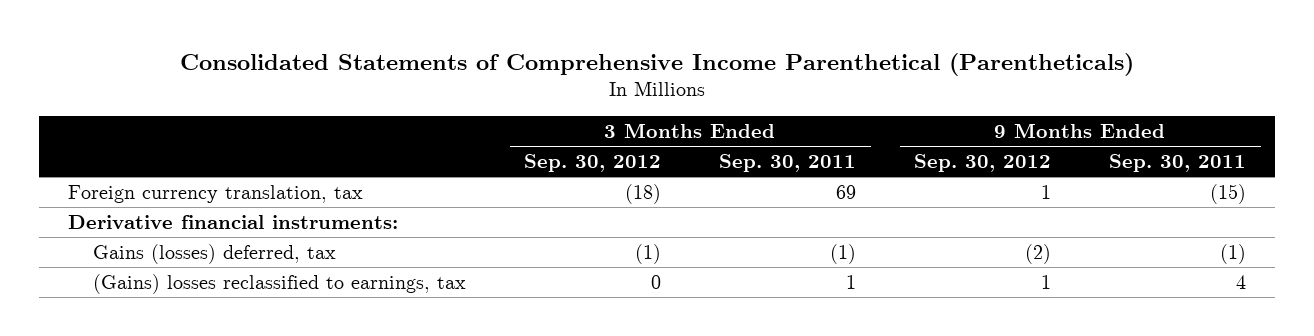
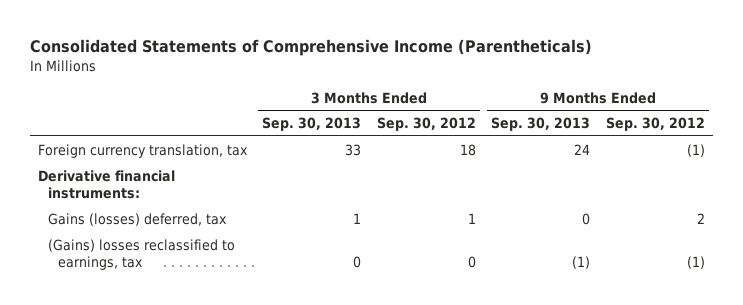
- Consolidated Statements of Comprehensive Income Parenthetical (Parentheticals)
+ Consolidated Statements of Comprehensive Income (Parentheticals)
- | 3 Months Ended Sep. 30, 2012 | 3 Months Ended Sep. 30, 2011 | 9 Months Ended Sep. 30, 2012 | 9 Months Ended Sep. 30, 2011
+ | 3 Months Ended Sep. 30, 2013 | 3 Months Ended Sep. 30, 2012 | 9 Months Ended Sep. 30, 2013 | 9 Months Ended Sep. 30, 2012
- Foreign currency translation, tax | (18) | 69 | 1 | (15)
+ Foreign currency translation, tax | 33 | 18 | 24 | (1)
- Gains (losses) deferred, tax | (1) | (1) | (2) | (1)
- (Gains) losses reclassified to earnings, tax | 0 | 1 | 1 | 4
+ Gains (losses) deferred, tax | 1 | 1 | 0 | 2
+ (Gains) losses reclassified to earnings, tax | 0 | 0 | (1) | (1)

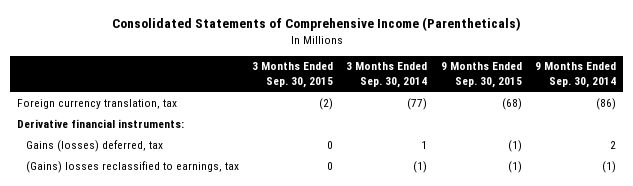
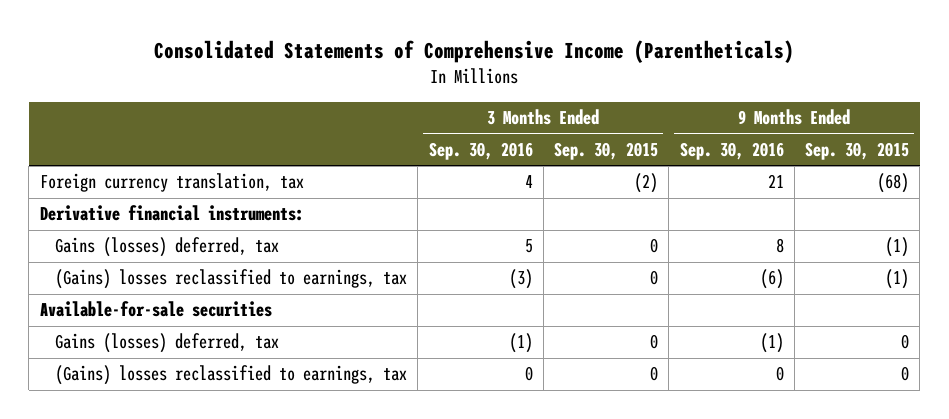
- | 3 Months Ended Sep. 30, 2015 | 3 Months Ended Sep. 30, 2014 | 9 Months Ended Sep. 30, 2015 | 9 Months Ended Sep. 30, 2014
+ | 3 Months Ended Sep. 30, 2016 | 3 Months Ended Sep. 30, 2015 | 9 Months Ended Sep. 30, 2016 | 9 Months Ended Sep. 30, 2015
+ Available-for-sale securities
+ Gains (losses) deferred, tax | (1) | 0 | (1) | 0
+ (Gains) losses reclassified to earnings, tax | 0 | 0 | 0 | 0

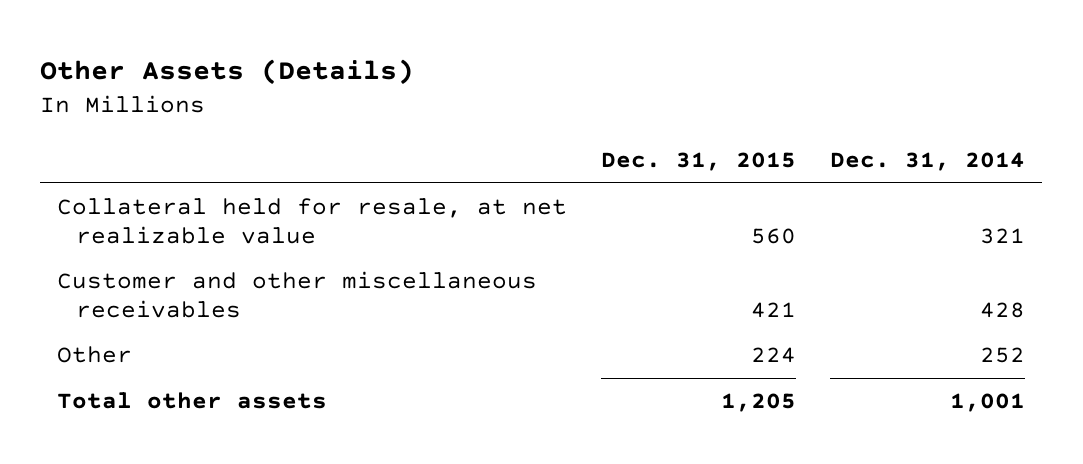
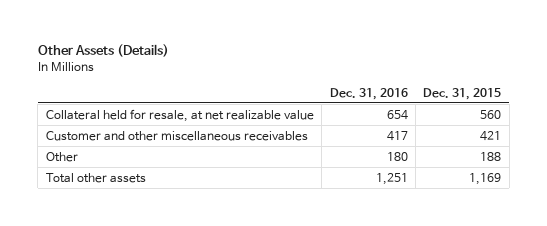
- | Dec. 31, 2015 | Dec. 31, 2014
+ | Dec. 31, 2016 | Dec. 31, 2015
- Other | 224 | 252
- Total other assets | 1,205 | 1,001
+ Other | 180 | 188
+ Total other assets | 1,251 | 1,169

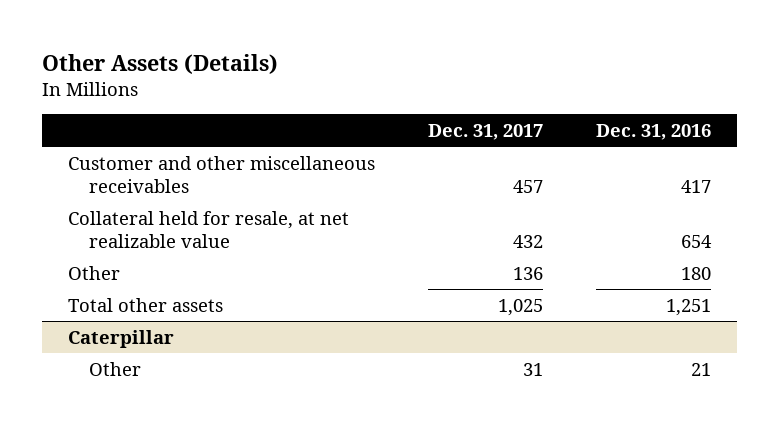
- | Dec. 31, 2016 | Dec. 31, 2015
+ | Dec. 31, 2017 | Dec. 31, 2016
moved down: Collateral held for resale, at net realizable value | 432 | 654
+ Caterpillar
+ Other | 31 | 21

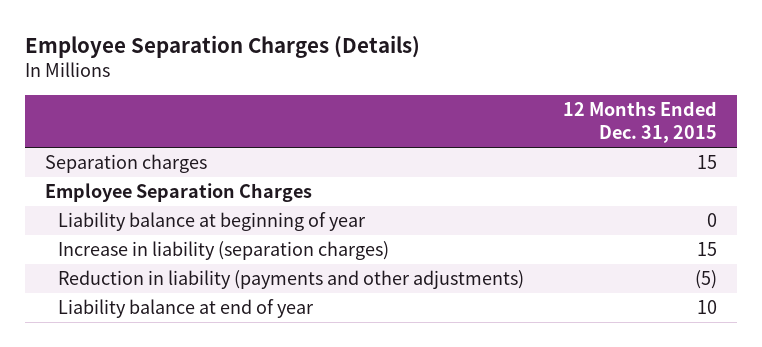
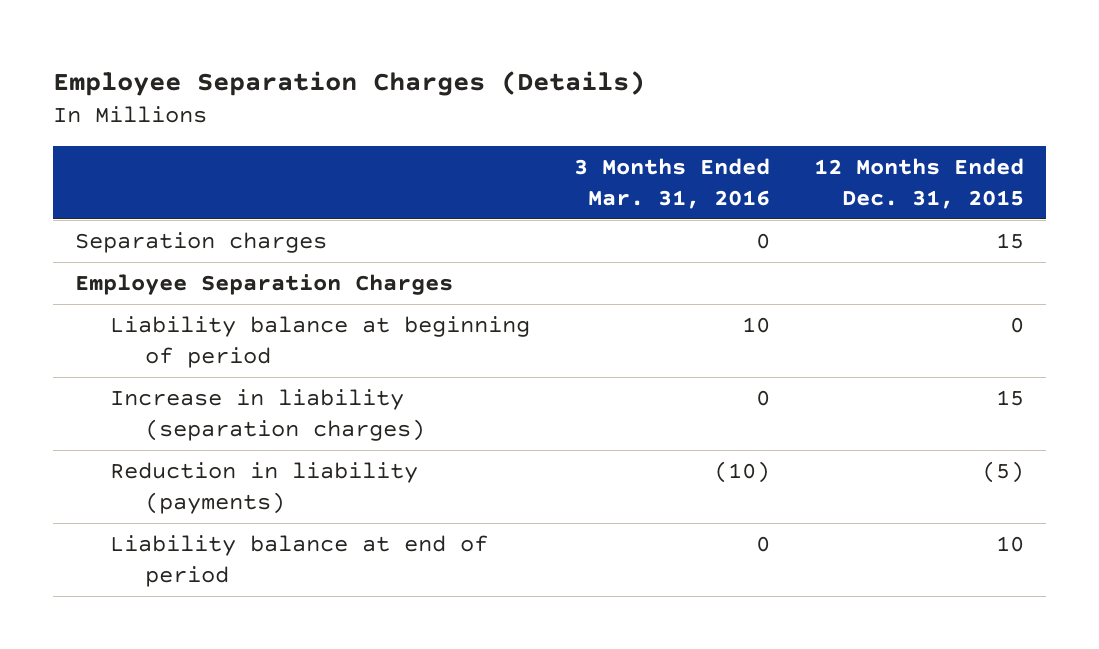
- | 12 Months Ended Dec. 31, 2015
+ | 3 Months Ended Mar. 31, 2016 | 12 Months Ended Dec. 31, 2015
- Liability balance at beginning of year | 0
+ Liability balance at beginning of period | 10 | 0
- Reduction in liability (payments and other adjustments) | (5)
- Liability balance at end of year | 10
+ Reduction in liability (payments) | (10) | (5)
+ Liability balance at end of period | 0 | 10

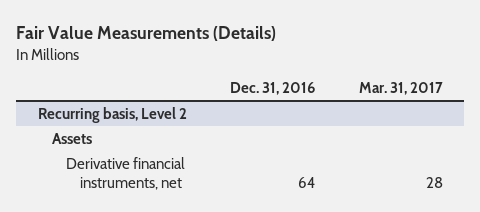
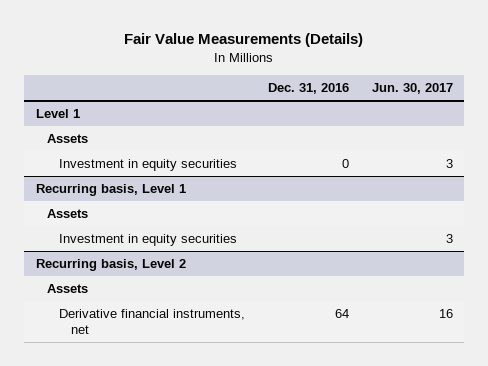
- | Dec. 31, 2016 | Mar. 31, 2017
+ | Dec. 31, 2016 | Jun. 30, 2017
+ Level 1
+ Assets
+ Investment in equity securities | 0 | 3
+ Recurring basis, Level 1
+ Assets
+ Investment in equity securities | | 3

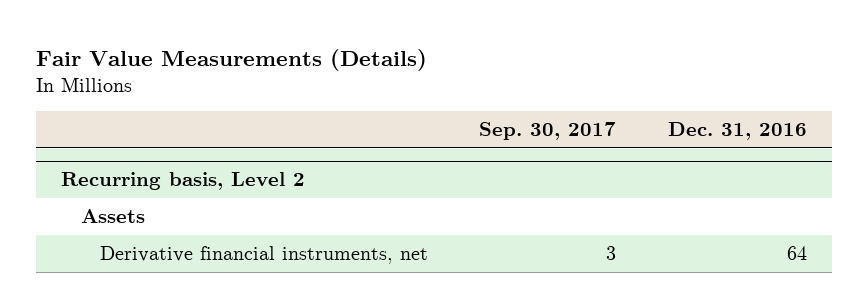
- | Dec. 31, 2016 | Jun. 30, 2017
+ | Sep. 30, 2017 | Dec. 31, 2016
- Level 1
- Assets
- Investment in equity securities | 0 | 3
- Recurring basis, Level 1
- Assets
- Investment in equity securities | | 3

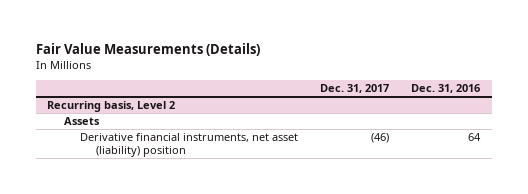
- | Sep. 30, 2017 | Dec. 31, 2016
+ | Dec. 31, 2017 | Dec. 31, 2016
@ Recurring basis, Level 2
- Derivative financial instruments, net | 3 | 64
+ Derivative financial instruments, net asset (liability) position | (46) | 64

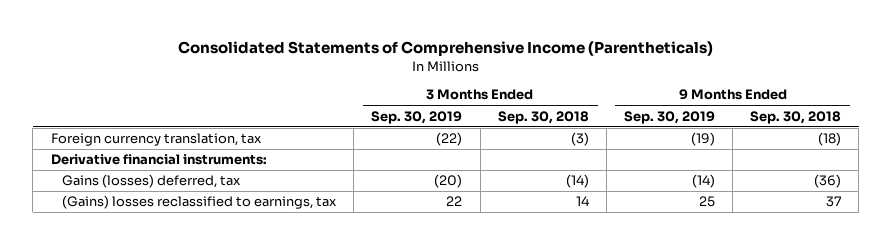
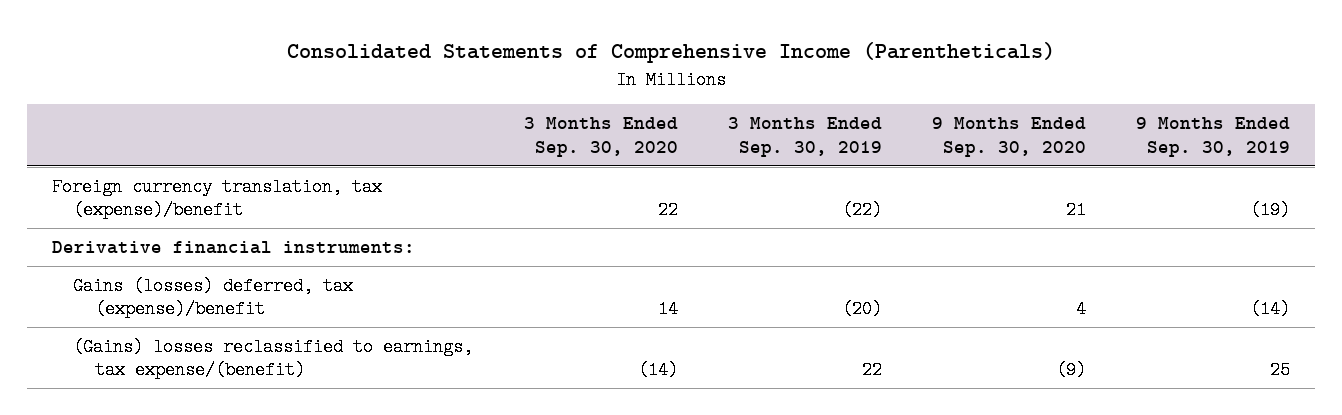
- | 3 Months Ended Sep. 30, 2019 | 3 Months Ended Sep. 30, 2018 | 9 Months Ended Sep. 30, 2019 | 9 Months Ended Sep. 30, 2018
+ | 3 Months Ended Sep. 30, 2020 | 3 Months Ended Sep. 30, 2019 | 9 Months Ended Sep. 30, 2020 | 9 Months Ended Sep. 30, 2019
- Foreign currency translation, tax | (22) | (3) | (19) | (18)
+ Foreign currency translation, tax (expense)/benefit | 22 | (22) | 21 | (19)
- Gains (losses) deferred, tax | (20) | (14) | (14) | (36)
- (Gains) losses reclassified to earnings, tax | 22 | 14 | 25 | 37
+ Gains (losses) deferred, tax (expense)/benefit | 14 | (20) | 4 | (14)
+ (Gains) losses reclassified to earnings, tax expense/(benefit) | (14) | 22 | (9) | 25

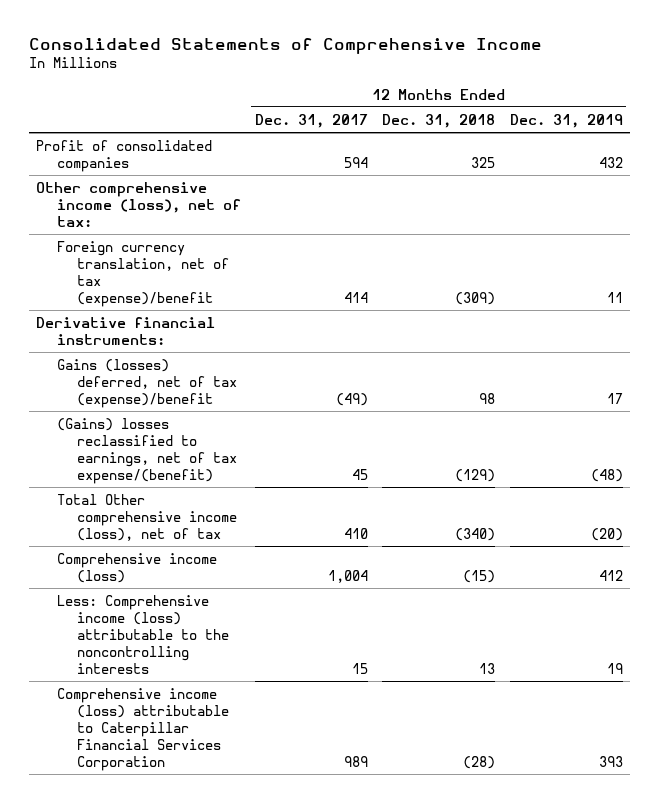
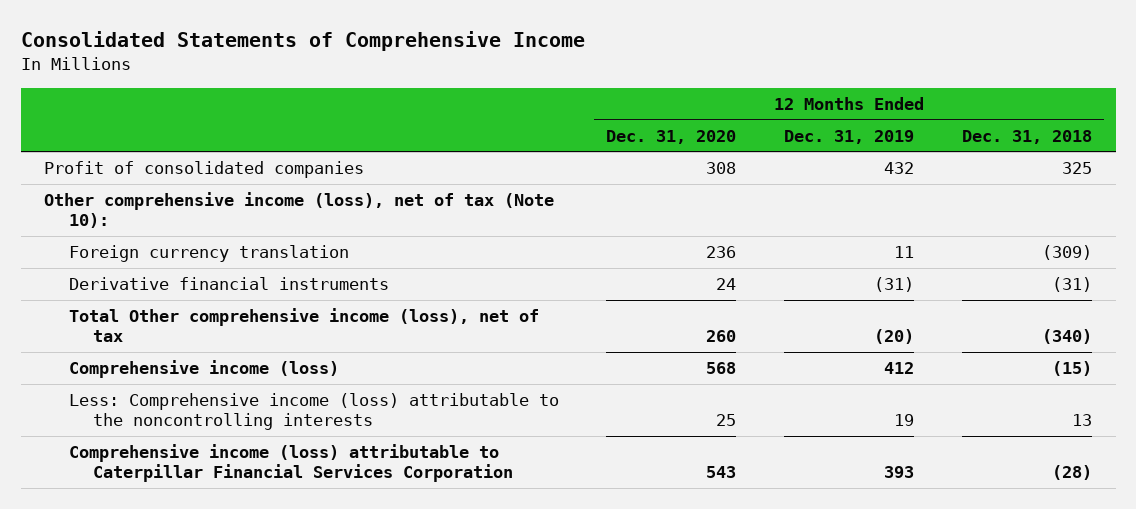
- | 12 Months Ended Dec. 31, 2017 | 12 Months Ended Dec. 31, 2018 | 12 Months Ended Dec. 31, 2019
+ | 12 Months Ended Dec. 31, 2020 | 12 Months Ended Dec. 31, 2019 | 12 Months Ended Dec. 31, 2018
- Other comprehensive income (loss), net of tax:
- Foreign currency translation, net of tax (expense)/benefit | 414 | (309) | 11
- Derivative financial instruments:
- Gains (losses) deferred, net of tax (expense)/benefit | (49) | 98 | 17
- (Gains) losses reclassified to earnings, net of tax expense/(benefit) | 45 | (129) | (48)
+ Other comprehensive income (loss), net of tax (Note 10):
+ Foreign currency translation | 236 | 11 | (309)
+ Derivative financial instruments | 24 | (31) | (31)

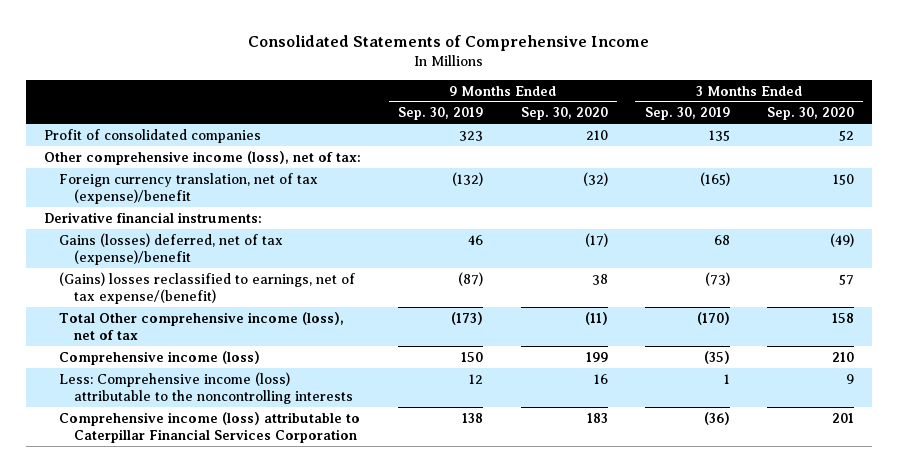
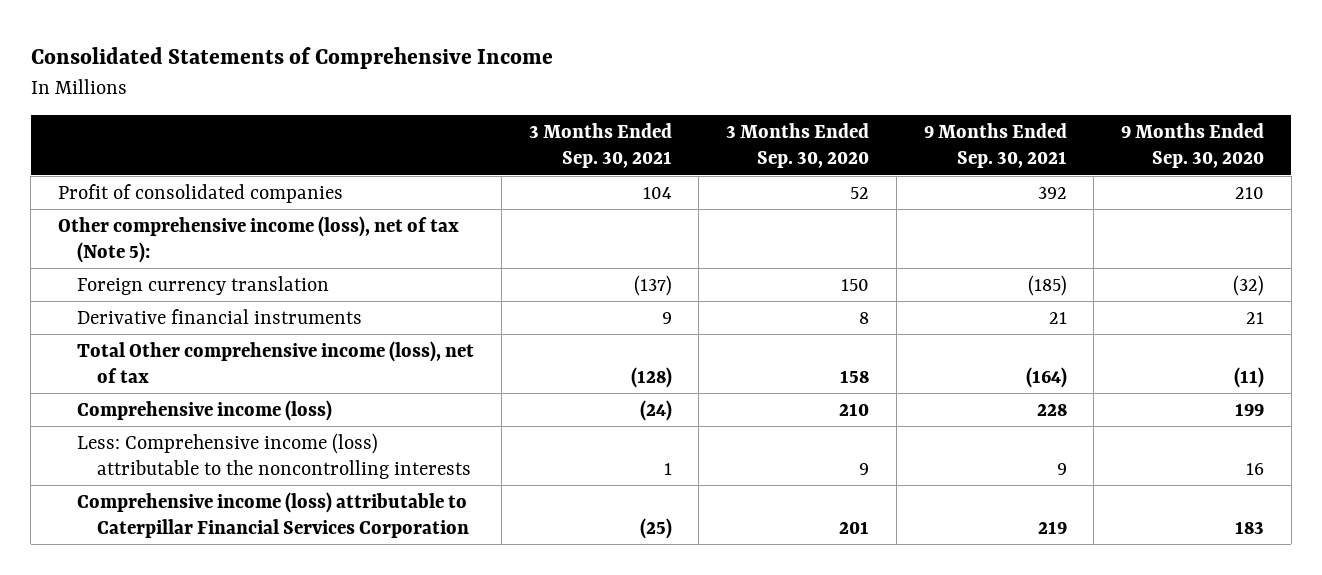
- | 9 Months Ended Sep. 30, 2019 | 9 Months Ended Sep. 30, 2020 | 3 Months Ended Sep. 30, 2019 | 3 Months Ended Sep. 30, 2020
+ | 3 Months Ended Sep. 30, 2021 | 3 Months Ended Sep. 30, 2020 | 9 Months Ended Sep. 30, 2021 | 9 Months Ended Sep. 30, 2020
- Other comprehensive income (loss), net of tax:
- Foreign currency translation, net of tax (expense)/benefit | (132) | (32) | (165) | 150
- Derivative financial instruments:
- Gains (losses) deferred, net of tax (expense)/benefit | 46 | (17) | 68 | (49)
- (Gains) losses reclassified to earnings, net of tax expense/(benefit) | (87) | 38 | (73) | 57
+ Other comprehensive income (loss), net of tax (Note 5):
+ Foreign currency translation | (137) | 150 | (185) | (32)
+ Derivative financial instruments | 9 | 8 | 21 | 21

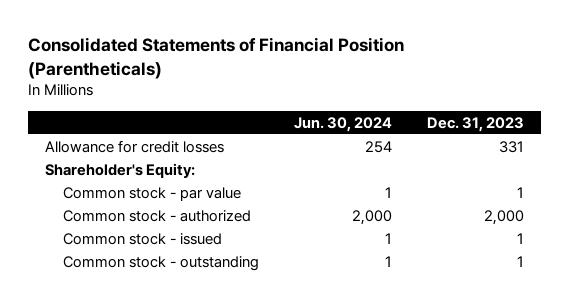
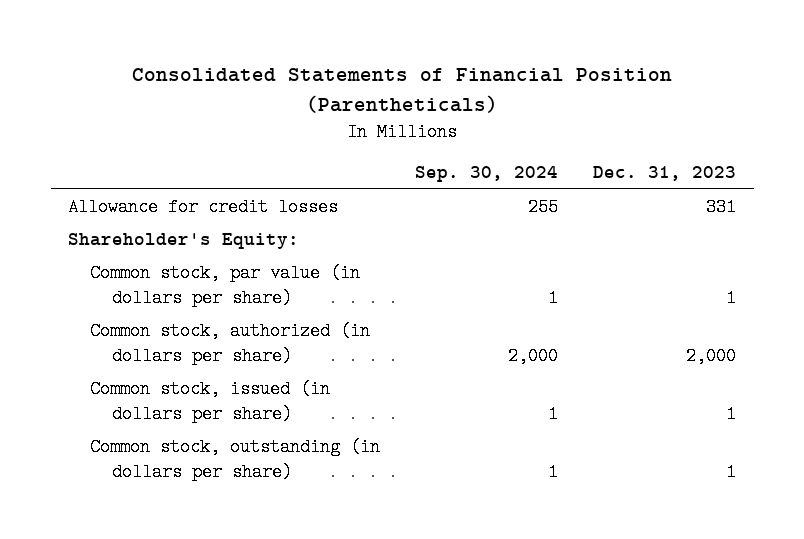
- | Jun. 30, 2024 | Dec. 31, 2023
+ | Sep. 30, 2024 | Dec. 31, 2023
- Common stock - par value | 1 | 1
- Common stock - authorized | 2,000 | 2,000
- Common stock - issued | 1 | 1
- Common stock - outstanding | 1 | 1
+ Common stock, par value (in dollars per share) | 1 | 1
+ Common stock, authorized (in dollars per share) | 2,000 | 2,000
+ Common stock, issued (in dollars per share) | 1 | 1
+ Common stock, outstanding (in dollars per share) | 1 | 1

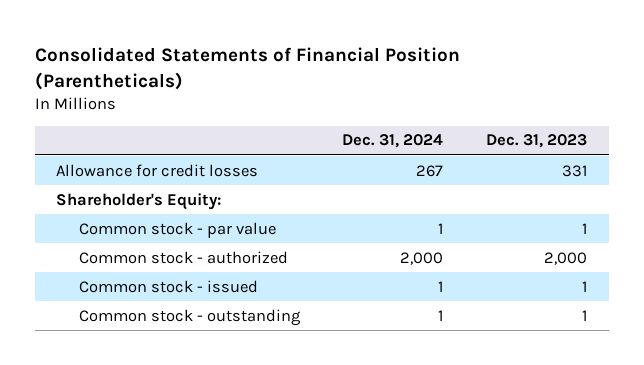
- | Sep. 30, 2024 | Dec. 31, 2023
+ | Dec. 31, 2024 | Dec. 31, 2023
- Common stock, par value (in dollars per share) | 1 | 1
- Common stock, authorized (in dollars per share) | 2,000 | 2,000
- Common stock, issued (in dollars per share) | 1 | 1
- Common stock, outstanding (in dollars per share) | 1 | 1
+ Common stock - par value | 1 | 1
+ Common stock - authorized | 2,000 | 2,000
+ Common stock - issued | 1 | 1
+ Common stock - outstanding | 1 | 1

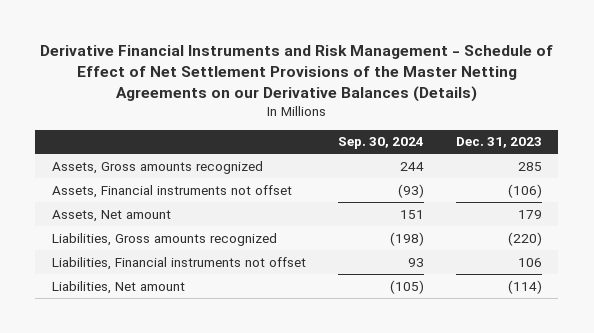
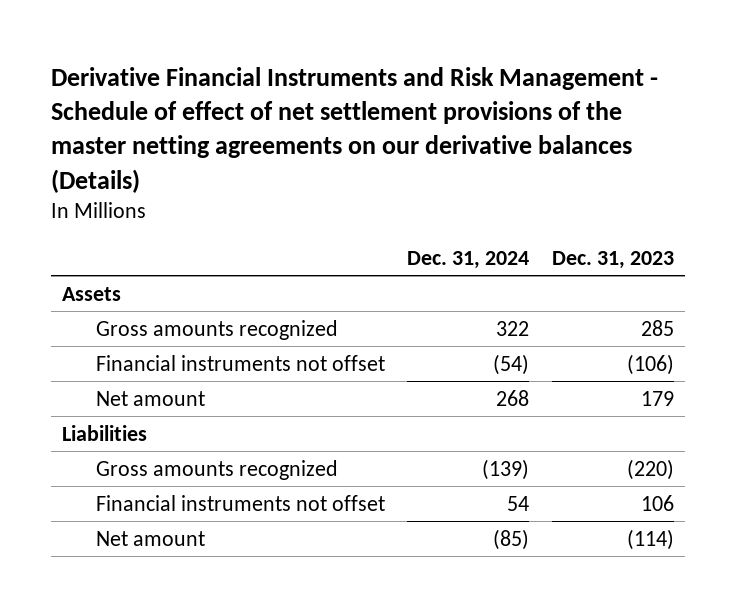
- Derivative Financial Instruments and Risk Management - Schedule of Effect of Net Settlement Provisions of the Master Netting Agreements on our Derivative Balances (Details)
+ Derivative Financial Instruments and Risk Management - Schedule of effect of net settlement provisions of the master netting agreements on our derivative balances (Details)
- | Sep. 30, 2024 | Dec. 31, 2023
+ | Dec. 31, 2024 | Dec. 31, 2023
- Assets, Gross amounts recognized | 244 | 285
- Assets, Financial instruments not offset | (93) | (106)
- Assets, Net amount | 151 | 179
- Liabilities, Gross amounts recognized | (198) | (220)
- Liabilities, Financial instruments not offset | 93 | 106
- Liabilities, Net amount | (105) | (114)
+ Assets
+ Gross amounts recognized | 322 | 285
+ Financial instruments not offset | (54) | (106)
+ Net amount | 268 | 179
+ Liabilities
+ Gross amounts recognized | (139) | (220)
+ Financial instruments not offset | 54 | 106
+ Net amount | (85) | (114)

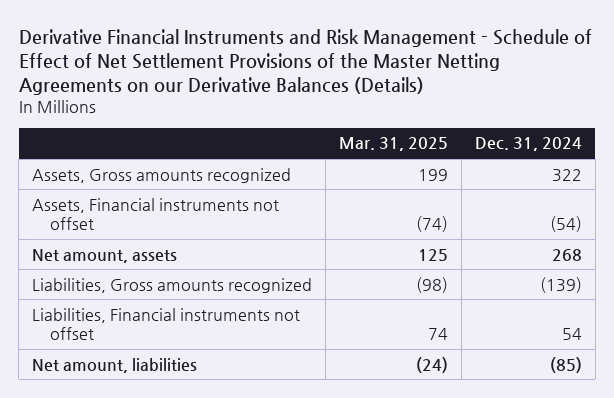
- Derivative Financial Instruments and Risk Management - Schedule of effect of net settlement provisions of the master netting agreements on our derivative balances (Details)
+ Derivative Financial Instruments and Risk Management - Schedule of Effect of Net Settlement Provisions of the Master Netting Agreements on our Derivative Balances (Details)
- | Dec. 31, 2024 | Dec. 31, 2023
+ | Mar. 31, 2025 | Dec. 31, 2024
- Assets
- Gross amounts recognized | 322 | 285
- Financial instruments not offset | (54) | (106)
- Net amount | 268 | 179
- Liabilities
- Gross amounts recognized | (139) | (220)
- Financial instruments not offset | 54 | 106
- Net amount | (85) | (114)
+ Assets, Gross amounts recognized | 199 | 322
+ Assets, Financial instruments not offset | (74) | (54)
+ Net amount, assets | 125 | 268
+ Liabilities, Gross amounts recognized | (98) | (139)
+ Liabilities, Financial instruments not offset | 74 | 54
+ Net amount, liabilities | (24) | (85)

